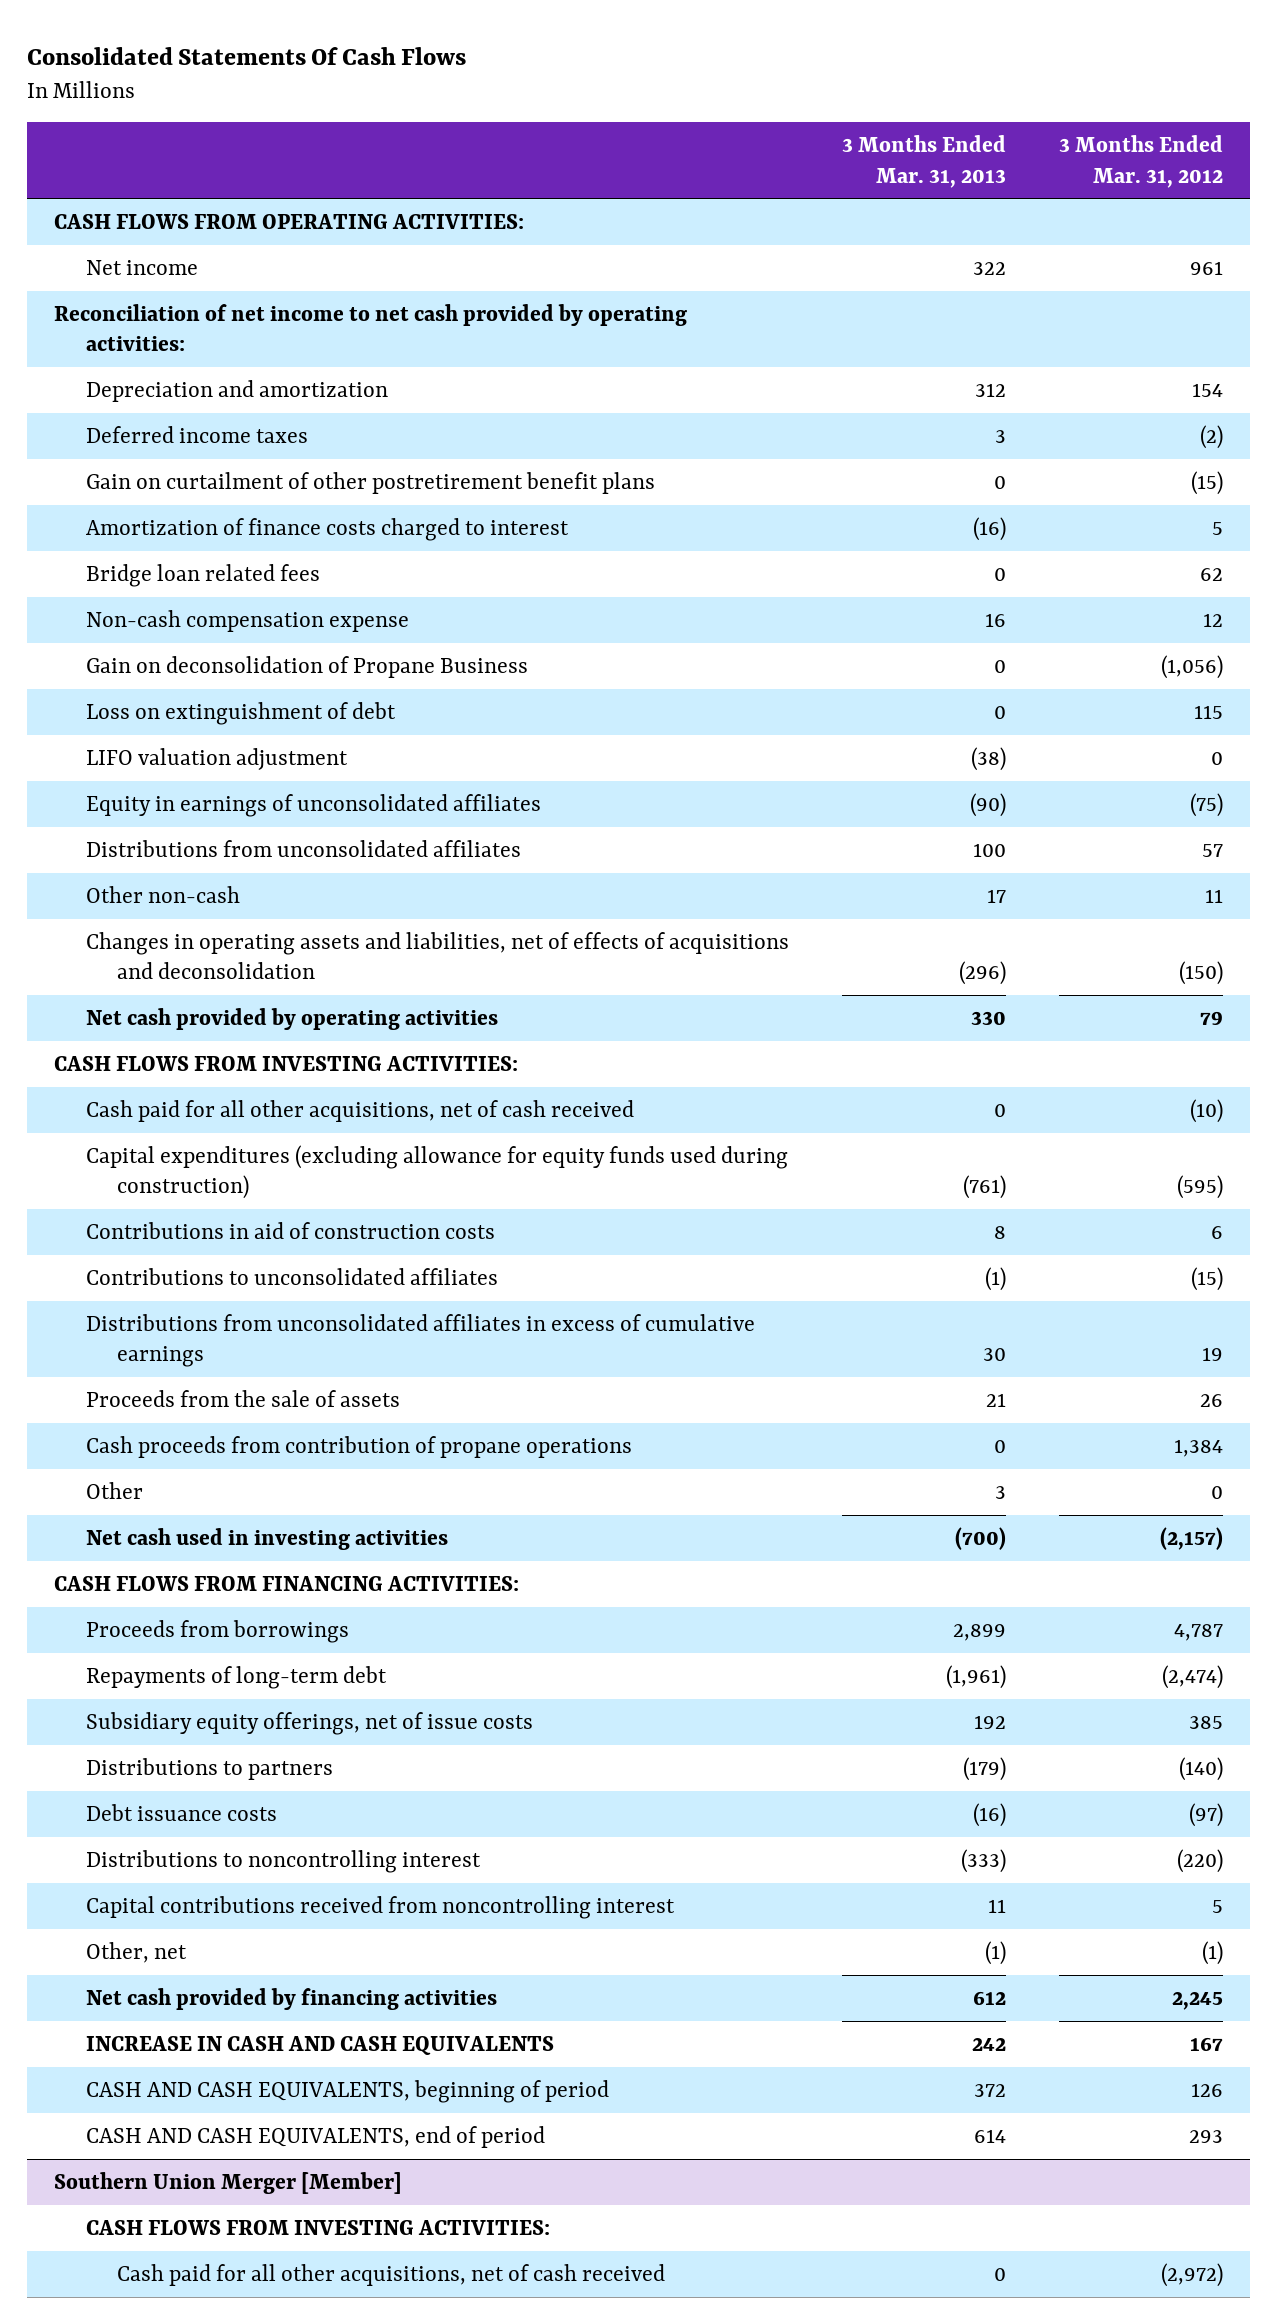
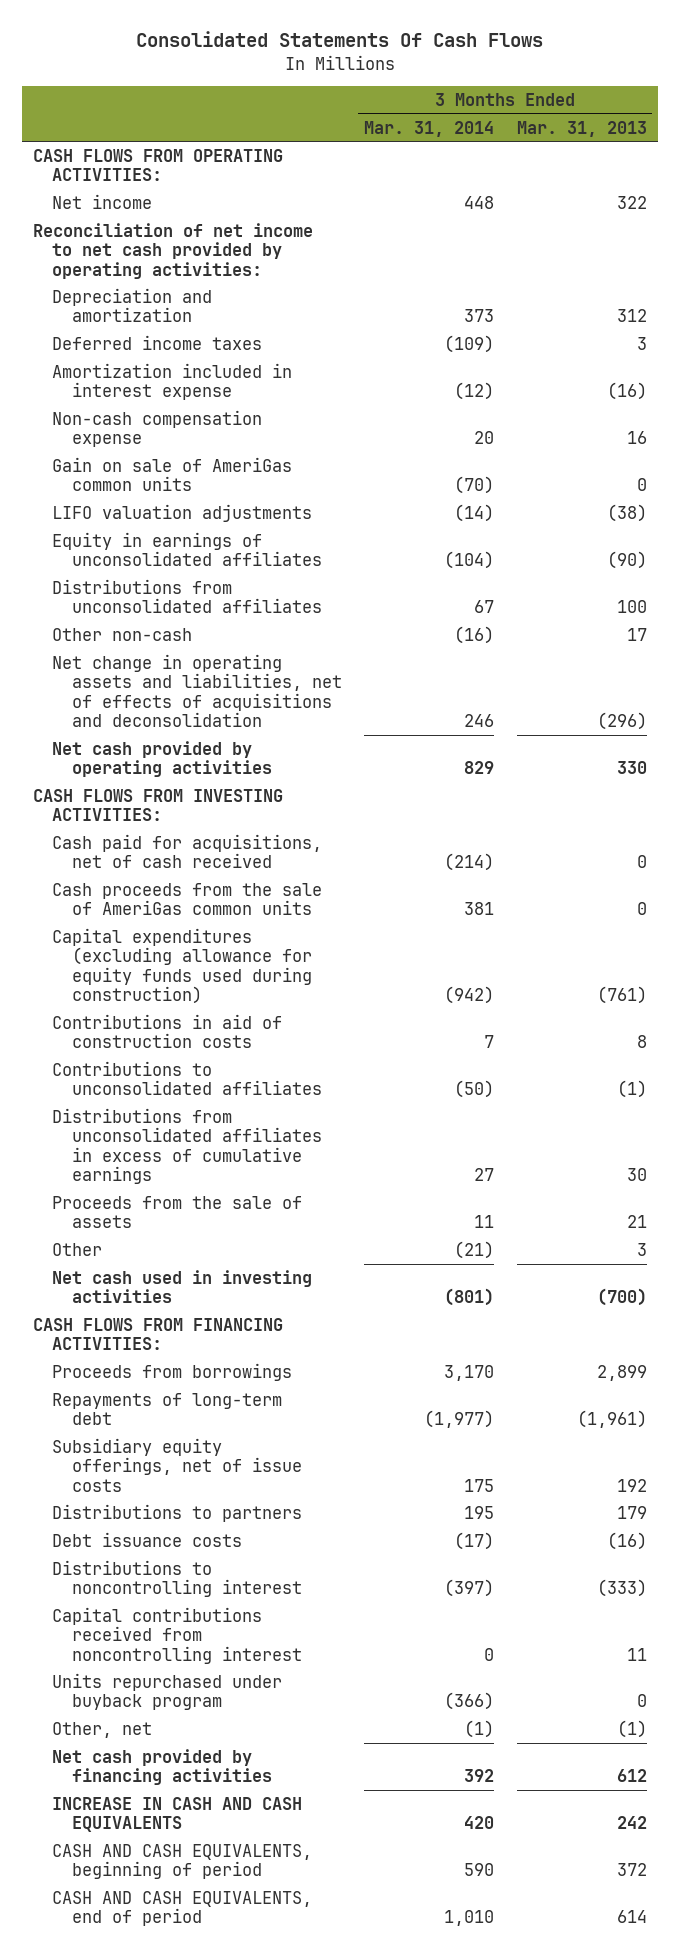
- | 3 Months Ended Mar. 31, 2013 | 3 Months Ended Mar. 31, 2012
+ | 3 Months Ended Mar. 31, 2014 | 3 Months Ended Mar. 31, 2013
- Gain on curtailment of other postretirement benefit plans | 0 | (15)
- Amortization of finance costs charged to interest | (16) | 5
- Bridge loan related fees | 0 | 62
+ Amortization included in interest expense | (12) | (16)
- Gain on deconsolidation of Propane Business | 0 | (1,056)
- Loss on extinguishment of debt | 0 | 115
- LIFO valuation adjustment | (38) | 0
+ Gain on sale of AmeriGas common units | (70) | 0
+ LIFO valuation adjustments | (14) | (38)
- Changes in operating assets and liabilities, net of effects of acquisitions and deconsolidation | (296) | (150)
+ Net change in operating assets and liabilities, net of effects of acquisitions and deconsolidation | 246 | (296)
- Cash paid for all other acquisitions, net of cash received | 0 | (10)
+ Cash paid for acquisitions, net of cash received | (214) | 0
+ Cash proceeds from the sale of AmeriGas common units | 381 | 0
- Cash proceeds from contribution of propane operations | 0 | 1,384
- Distributions to partners | (179) | (140)
+ Distributions to partners | 195 | 179
+ Units repurchased under buyback program | (366) | 0
- Southern Union Merger [Member]
- CASH FLOWS FROM INVESTING ACTIVITIES:
- Cash paid for all other acquisitions, net of cash received | 0 | (2,972)

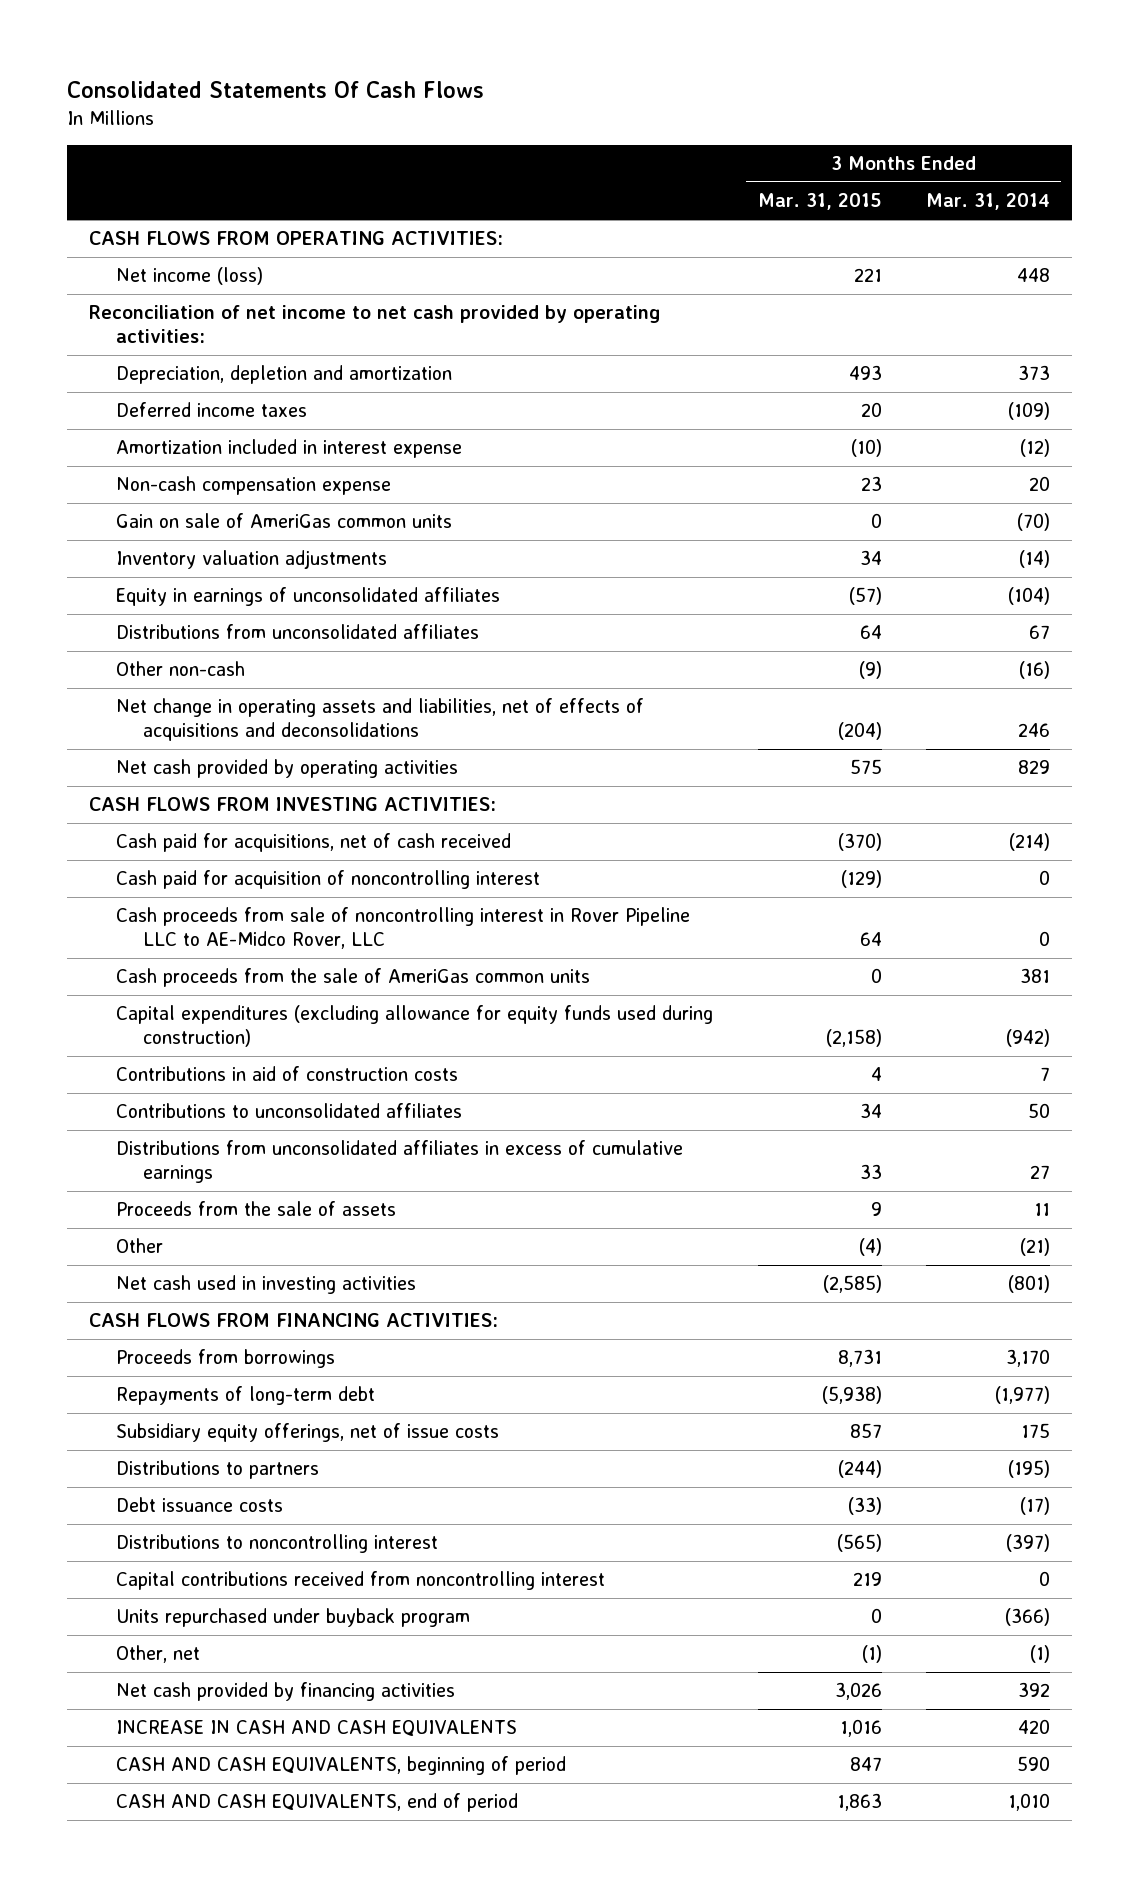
- | 3 Months Ended Mar. 31, 2014 | 3 Months Ended Mar. 31, 2013
+ | 3 Months Ended Mar. 31, 2015 | 3 Months Ended Mar. 31, 2014
- Net income | 448 | 322
+ Net income (loss) | 221 | 448
- Depreciation and amortization | 373 | 312
+ Depreciation, depletion and amortization | 493 | 373
- LIFO valuation adjustments | (14) | (38)
+ Inventory valuation adjustments | 34 | (14)
- Net change in operating assets and liabilities, net of effects of acquisitions and deconsolidation | 246 | (296)
+ Net change in operating assets and liabilities, net of effects of acquisitions and deconsolidations | (204) | 246
+ Cash paid for acquisition of noncontrolling interest | (129) | 0
+ Cash proceeds from sale of noncontrolling interest in Rover Pipeline LLC to AE-Midco Rover, LLC | 64 | 0
- Contributions to unconsolidated affiliates | (50) | (1)
+ Contributions to unconsolidated affiliates | 34 | 50
- Distributions to partners | 195 | 179
+ Distributions to partners | (244) | (195)

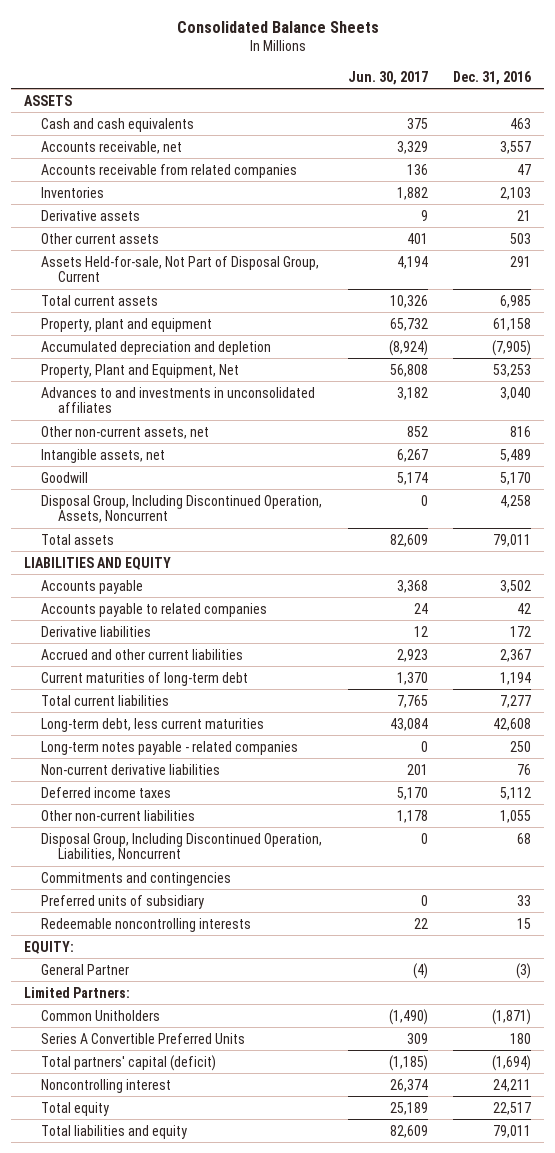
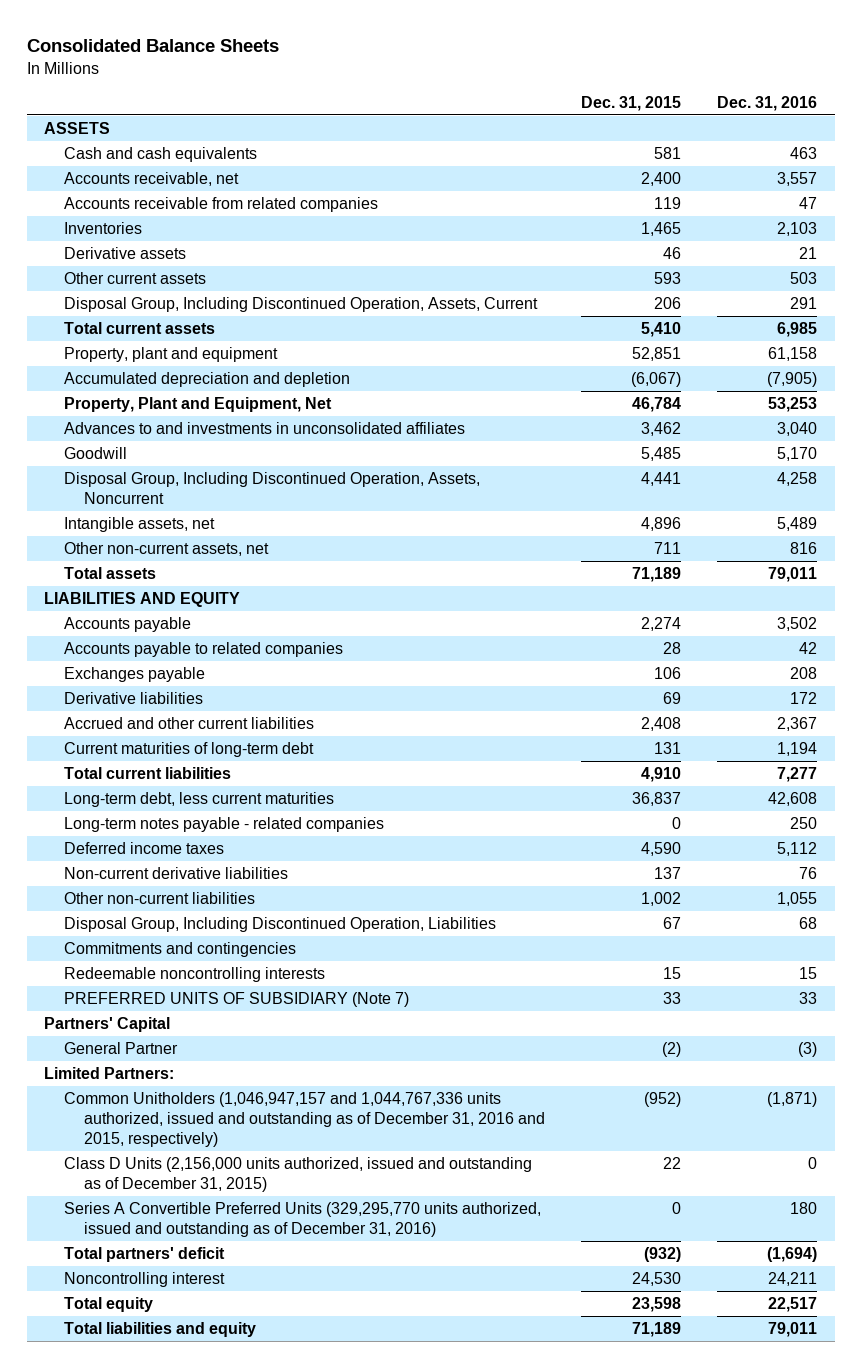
- | Jun. 30, 2017 | Dec. 31, 2016
+ | Dec. 31, 2015 | Dec. 31, 2016
- Assets Held-for-sale, Not Part of Disposal Group, Current | 4,194 | 291
+ Disposal Group, Including Discontinued Operation, Assets, Current | 206 | 291
moved down: Intangible assets, net | 4,896 | 5,489
moved down: Other non-current assets, net | 711 | 816
+ Exchanges payable | 106 | 208
moved down: Non-current derivative liabilities | 137 | 76
- Disposal Group, Including Discontinued Operation, Liabilities, Noncurrent | 0 | 68
+ Disposal Group, Including Discontinued Operation, Liabilities | 67 | 68
- Preferred units of subsidiary | 0 | 33
- EQUITY:
+ PREFERRED UNITS OF SUBSIDIARY (Note 7) | 33 | 33
+ Partners' Capital
- Common Unitholders | (1,490) | (1,871)
- Series A Convertible Preferred Units | 309 | 180
- Total partners' capital (deficit) | (1,185) | (1,694)
+ Common Unitholders (1,046,947,157 and 1,044,767,336 units authorized, issued and outstanding as of December 31, 2016 and 2015, respectively) | (952) | (1,871)
+ Class D Units (2,156,000 units authorized, issued and outstanding as of December 31, 2015) | 22 | 0
+ Series A Convertible Preferred Units (329,295,770 units authorized, issued and outstanding as of December 31, 2016) | 0 | 180
+ Total partners' deficit | (932) | (1,694)

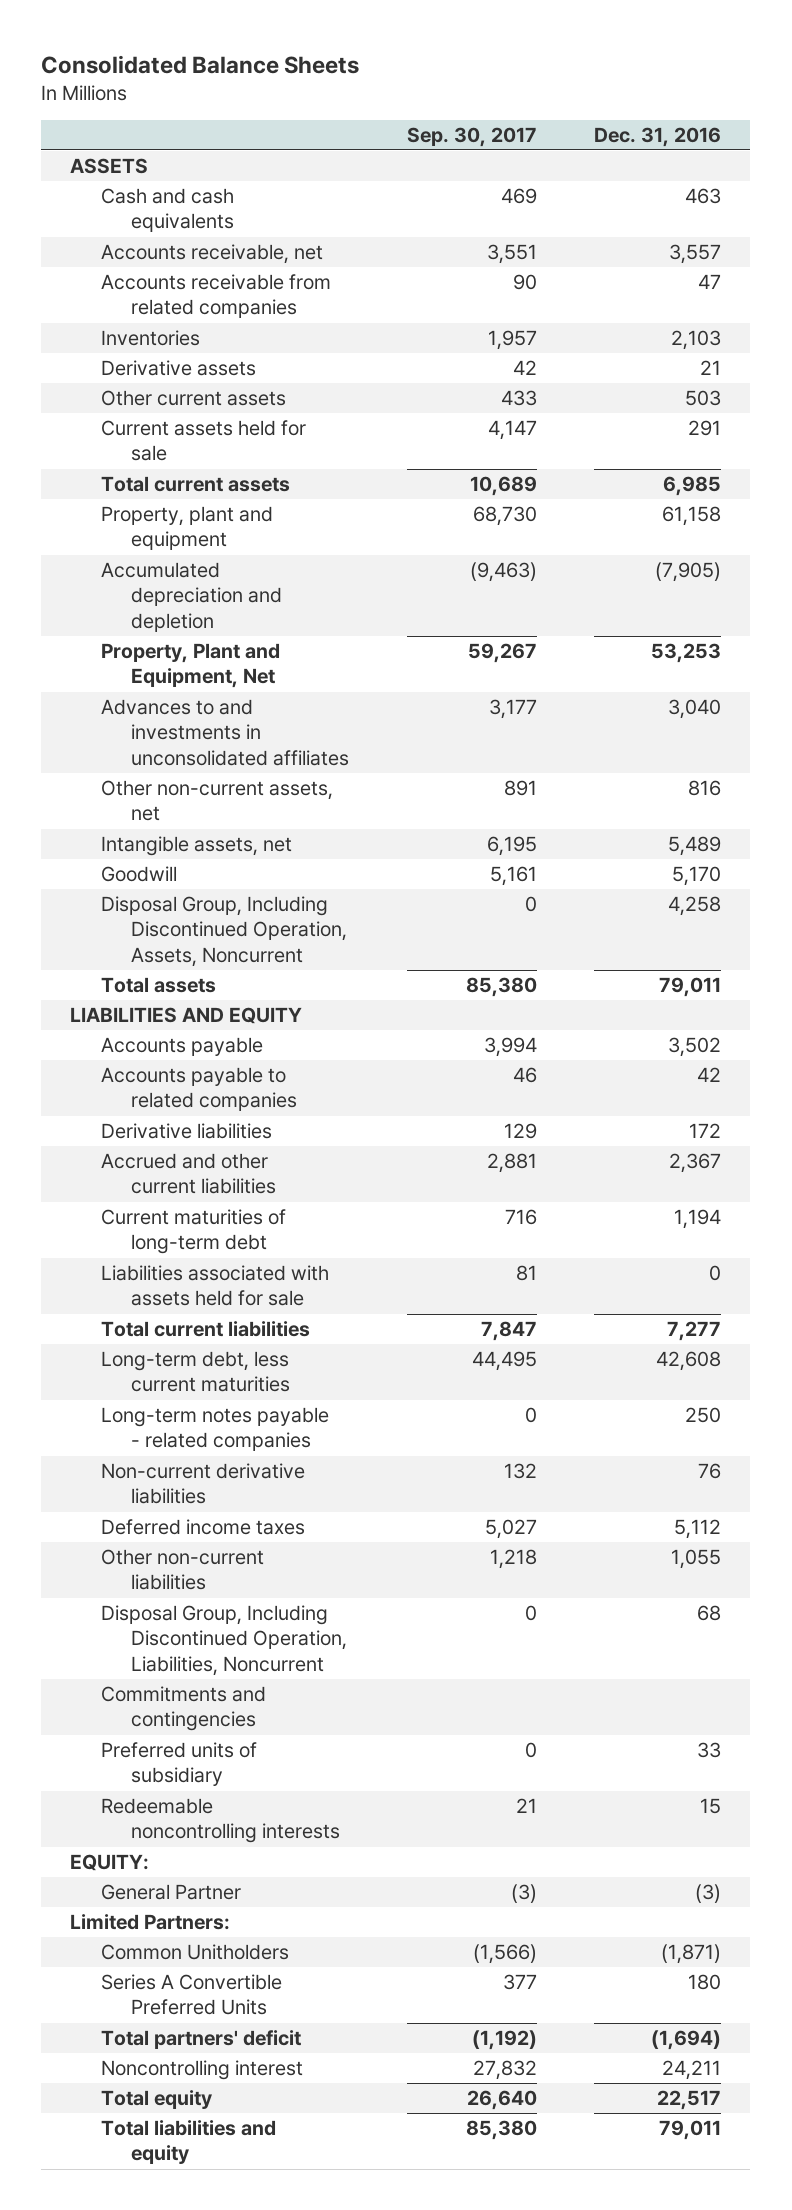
- | Dec. 31, 2015 | Dec. 31, 2016
+ | Sep. 30, 2017 | Dec. 31, 2016
- Disposal Group, Including Discontinued Operation, Assets, Current | 206 | 291
+ Current assets held for sale | 4,147 | 291
moved up: Other non-current assets, net | 891 | 816
moved up: Intangible assets, net | 6,195 | 5,489
- Exchanges payable | 106 | 208
+ Liabilities associated with assets held for sale | 81 | 0
moved down: Deferred income taxes | 5,027 | 5,112
- Disposal Group, Including Discontinued Operation, Liabilities | 67 | 68
+ Disposal Group, Including Discontinued Operation, Liabilities, Noncurrent | 0 | 68
+ Preferred units of subsidiary | 0 | 33
- PREFERRED UNITS OF SUBSIDIARY (Note 7) | 33 | 33
- Partners' Capital
+ EQUITY:
- Common Unitholders (1,046,947,157 and 1,044,767,336 units authorized, issued and outstanding as of December 31, 2016 and 2015, respectively) | (952) | (1,871)
- Class D Units (2,156,000 units authorized, issued and outstanding as of December 31, 2015) | 22 | 0
- Series A Convertible Preferred Units (329,295,770 units authorized, issued and outstanding as of December 31, 2016) | 0 | 180
+ Common Unitholders | (1,566) | (1,871)
+ Series A Convertible Preferred Units | 377 | 180

